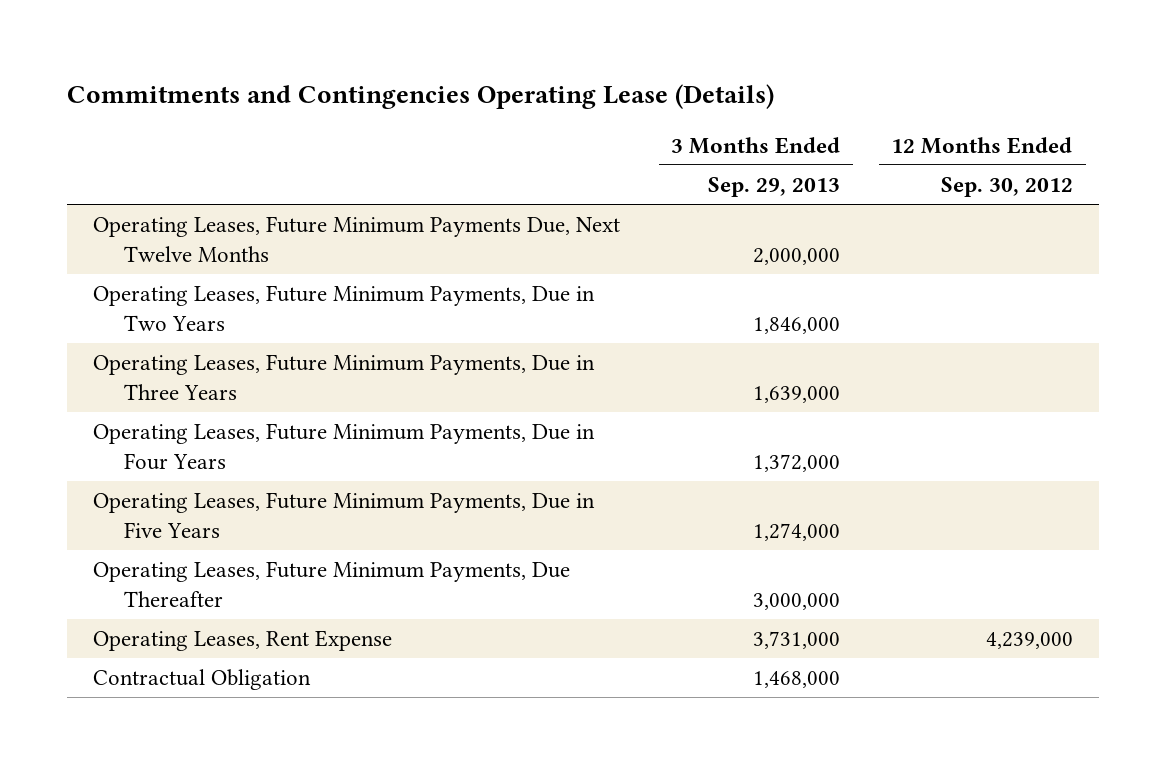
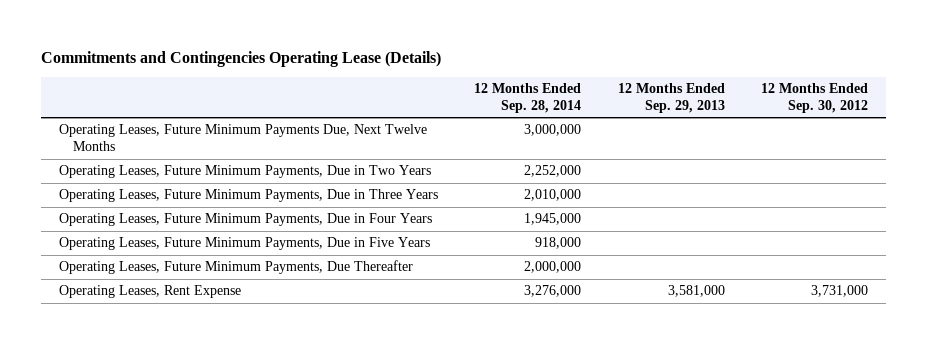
- | 3 Months Ended Sep. 29, 2013 | 12 Months Ended Sep. 30, 2012
+ | 12 Months Ended Sep. 28, 2014 | 12 Months Ended Sep. 29, 2013 | 12 Months Ended Sep. 30, 2012
- Operating Leases, Rent Expense | 3,731,000 | 4,239,000
- Contractual Obligation | 1,468,000 |
+ Operating Leases, Rent Expense | 3,276,000 | 3,581,000 | 3,731,000

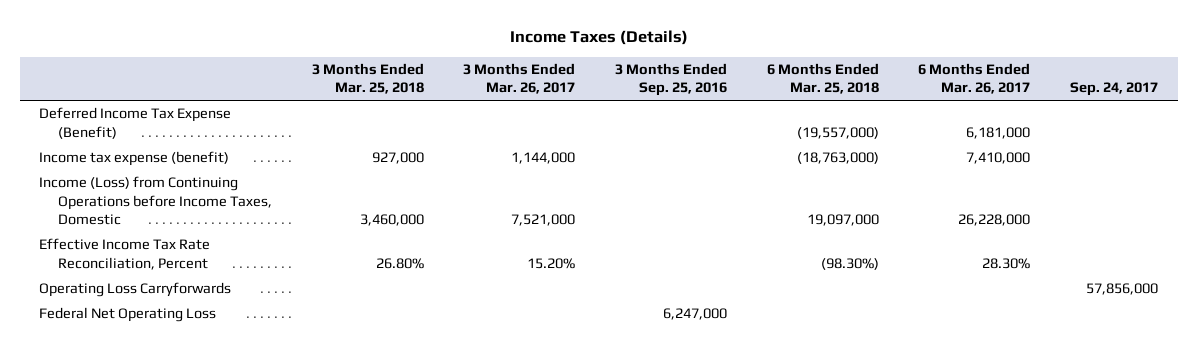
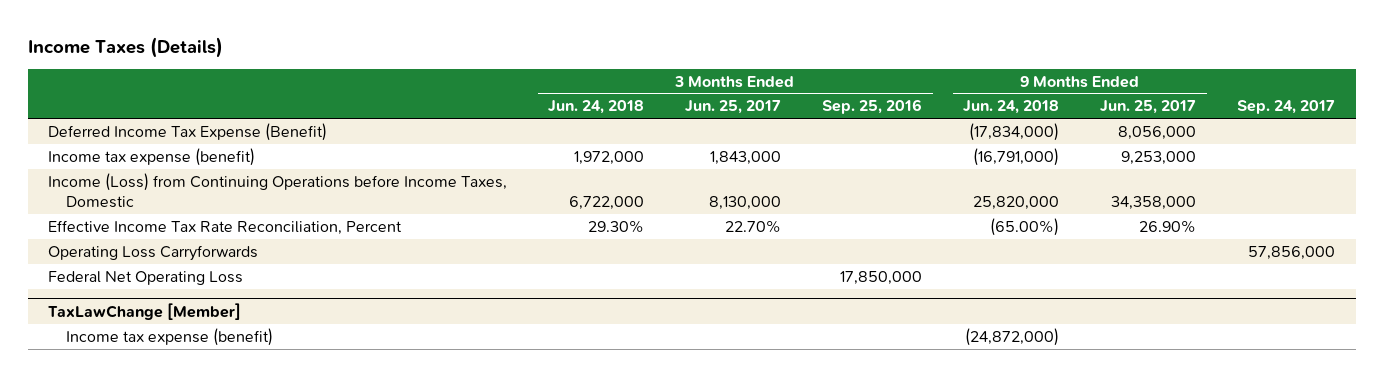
- | 3 Months Ended Mar. 25, 2018 | 3 Months Ended Mar. 26, 2017 | 3 Months Ended Sep. 25, 2016 | 6 Months Ended Mar. 25, 2018 | 6 Months Ended Mar. 26, 2017 | Sep. 24, 2017
+ | 3 Months Ended Jun. 24, 2018 | 3 Months Ended Jun. 25, 2017 | 3 Months Ended Sep. 25, 2016 | 9 Months Ended Jun. 24, 2018 | 9 Months Ended Jun. 25, 2017 | Sep. 24, 2017
- Federal Net Operating Loss | | | 6,247,000 | | |
+ Federal Net Operating Loss | | | 17,850,000 | | |
+ TaxLawChange [Member]
+ Income tax expense (benefit) | | | | (24,872,000) | |

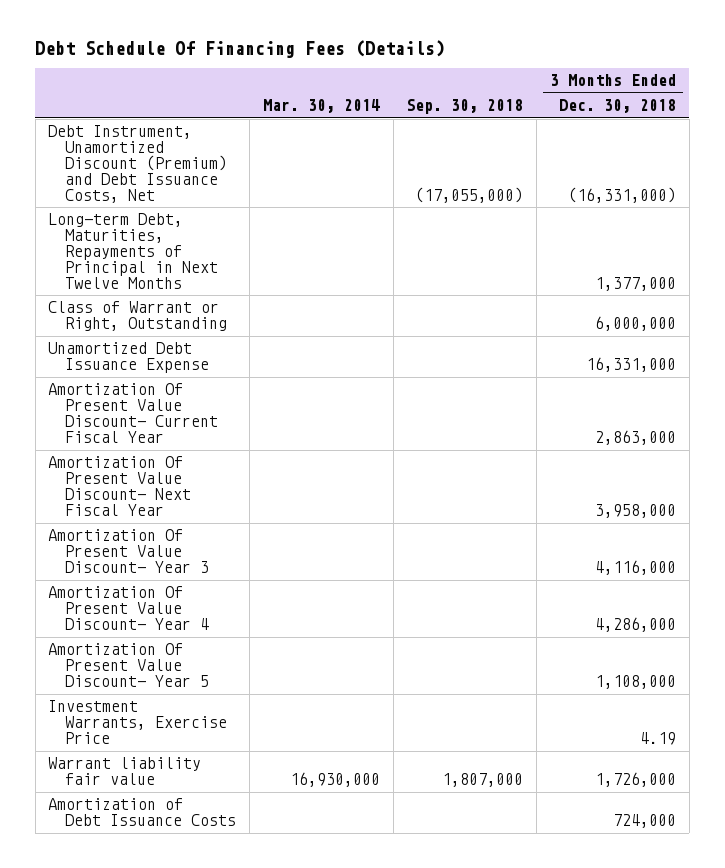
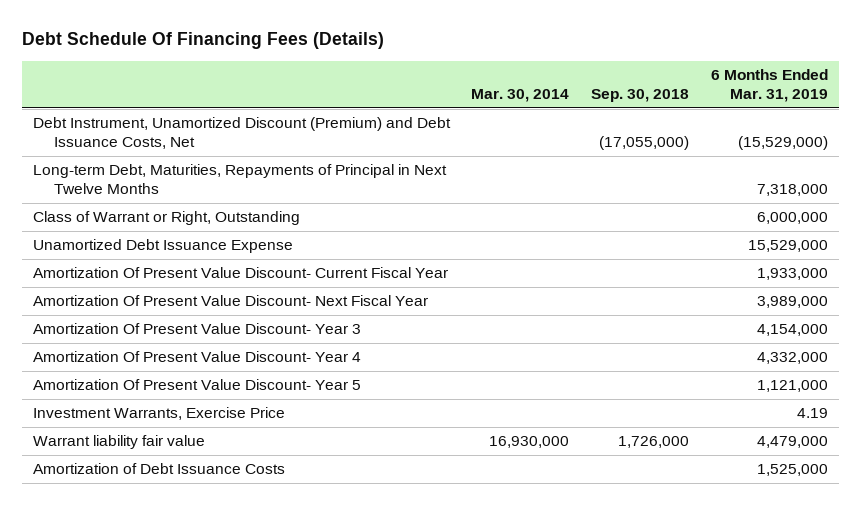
- | Mar. 30, 2014 | Sep. 30, 2018 | 3 Months Ended Dec. 30, 2018
+ | Mar. 30, 2014 | Sep. 30, 2018 | 6 Months Ended Mar. 31, 2019
- Warrant liability fair value | 16,930,000 | 1,807,000 | 1,726,000
+ Warrant liability fair value | 16,930,000 | 1,726,000 | 4,479,000

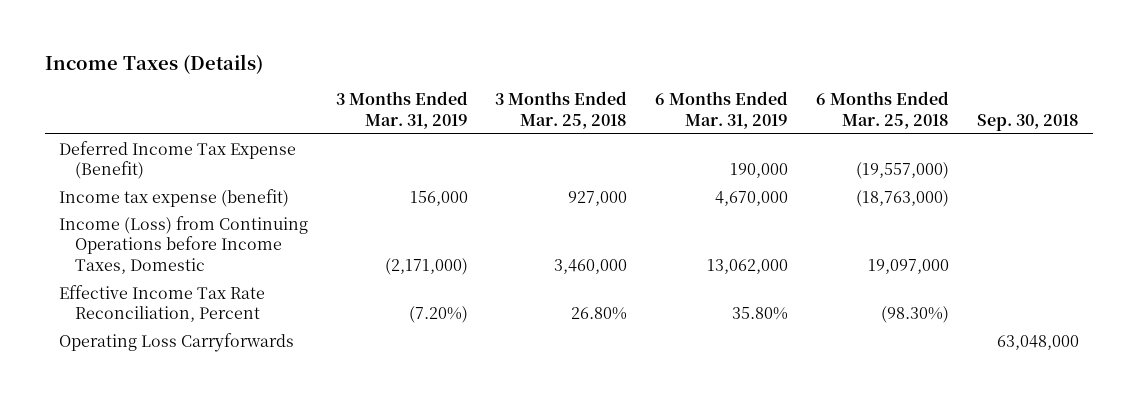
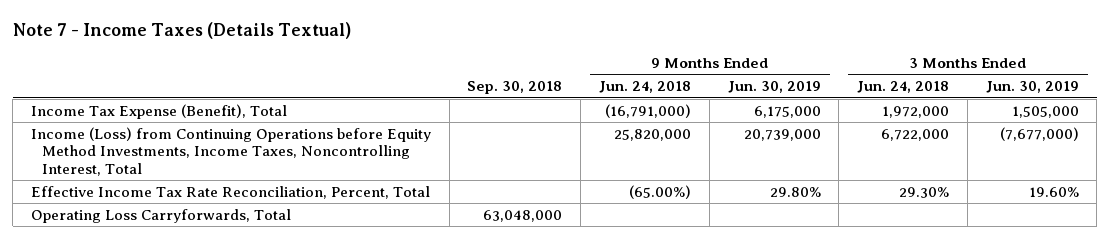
- Income Taxes (Details)
+ Note 7 - Income Taxes (Details Textual)
- | 3 Months Ended Mar. 31, 2019 | 3 Months Ended Mar. 25, 2018 | 6 Months Ended Mar. 31, 2019 | 6 Months Ended Mar. 25, 2018 | Sep. 30, 2018
+ | Sep. 30, 2018 | 9 Months Ended Jun. 24, 2018 | 9 Months Ended Jun. 30, 2019 | 3 Months Ended Jun. 24, 2018 | 3 Months Ended Jun. 30, 2019
- Deferred Income Tax Expense (Benefit) | | | 190,000 | (19,557,000) |
- Income tax expense (benefit) | 156,000 | 927,000 | 4,670,000 | (18,763,000) |
- Income (Loss) from Continuing Operations before Income Taxes, Domestic | (2,171,000) | 3,460,000 | 13,062,000 | 19,097,000 |
- Effective Income Tax Rate Reconciliation, Percent | (7.20%) | 26.80% | 35.80% | (98.30%) |
- Operating Loss Carryforwards | | | | | 63,048,000
+ Income Tax Expense (Benefit), Total | | (16,791,000) | 6,175,000 | 1,972,000 | 1,505,000
+ Income (Loss) from Continuing Operations before Equity Method Investments, Income Taxes, Noncontrolling Interest, Total | | 25,820,000 | 20,739,000 | 6,722,000 | (7,677,000)
+ Effective Income Tax Rate Reconciliation, Percent, Total | | (65.00%) | 29.80% | 29.30% | 19.60%
+ Operating Loss Carryforwards, Total | 63,048,000 | | | |

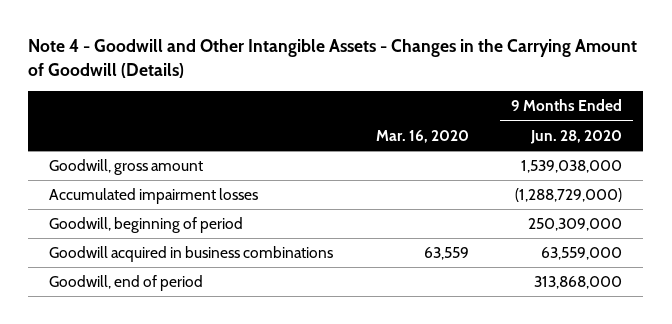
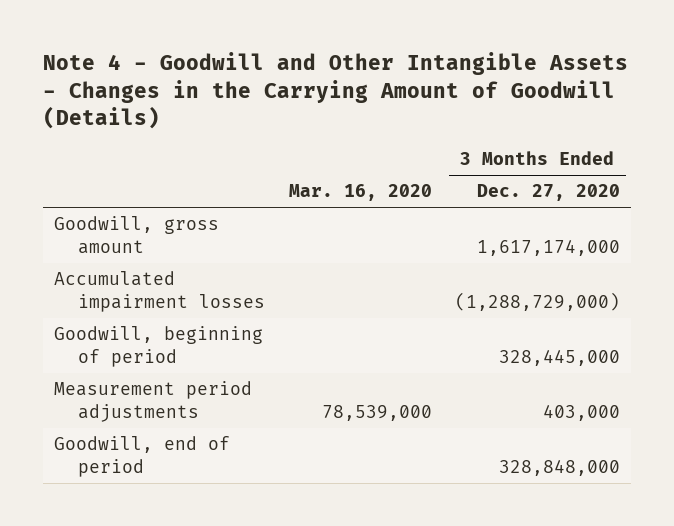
- | Mar. 16, 2020 | 9 Months Ended Jun. 28, 2020
+ | Mar. 16, 2020 | 3 Months Ended Dec. 27, 2020
- Goodwill acquired in business combinations | 63,559 | 63,559,000
+ Measurement period adjustments | 78,539,000 | 403,000

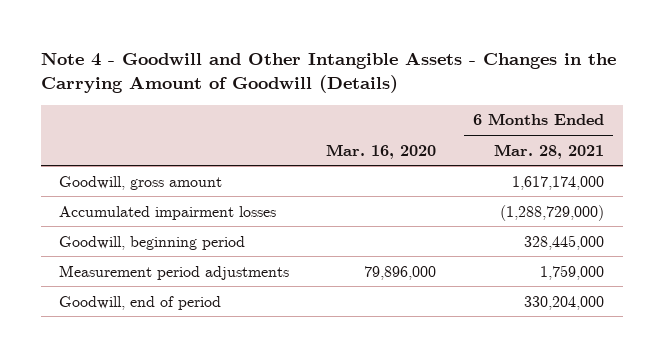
- | Mar. 16, 2020 | 3 Months Ended Dec. 27, 2020
+ | Mar. 16, 2020 | 6 Months Ended Mar. 28, 2021
- Goodwill, beginning of period | | 328,445,000
- Measurement period adjustments | 78,539,000 | 403,000
+ Goodwill, beginning period | | 328,445,000
+ Measurement period adjustments | 79,896,000 | 1,759,000

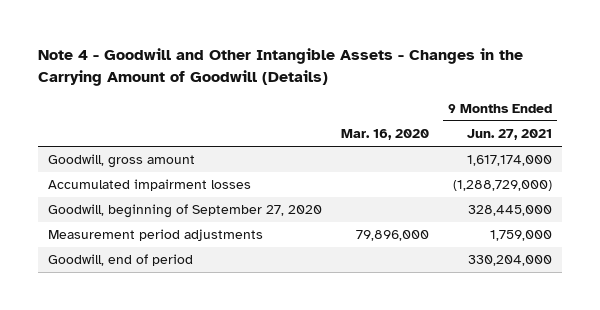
- | Mar. 16, 2020 | 6 Months Ended Mar. 28, 2021
+ | Mar. 16, 2020 | 9 Months Ended Jun. 27, 2021
- Goodwill, beginning period | | 328,445,000
+ Goodwill, beginning of September 27, 2020 | | 328,445,000

